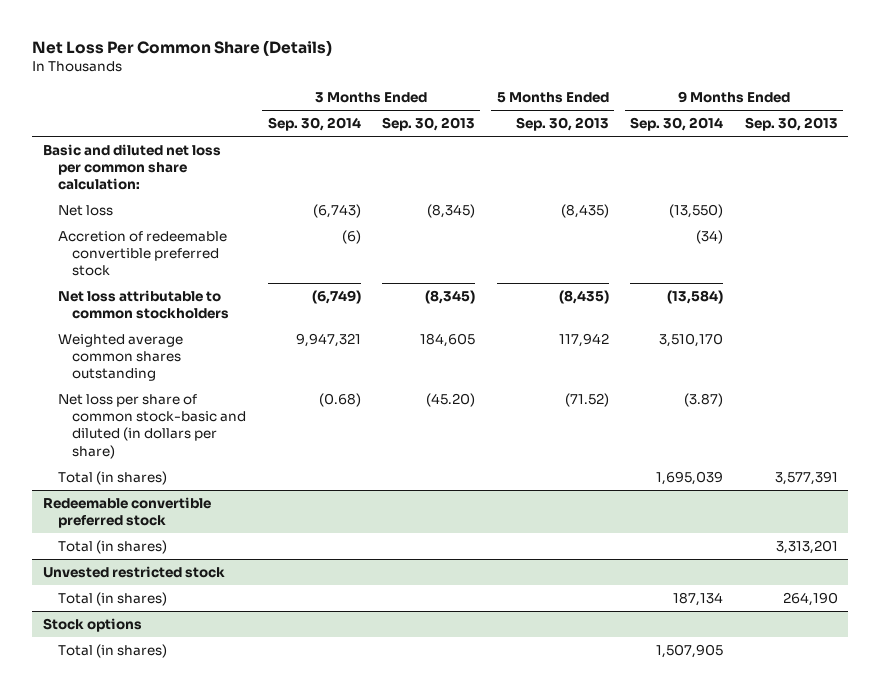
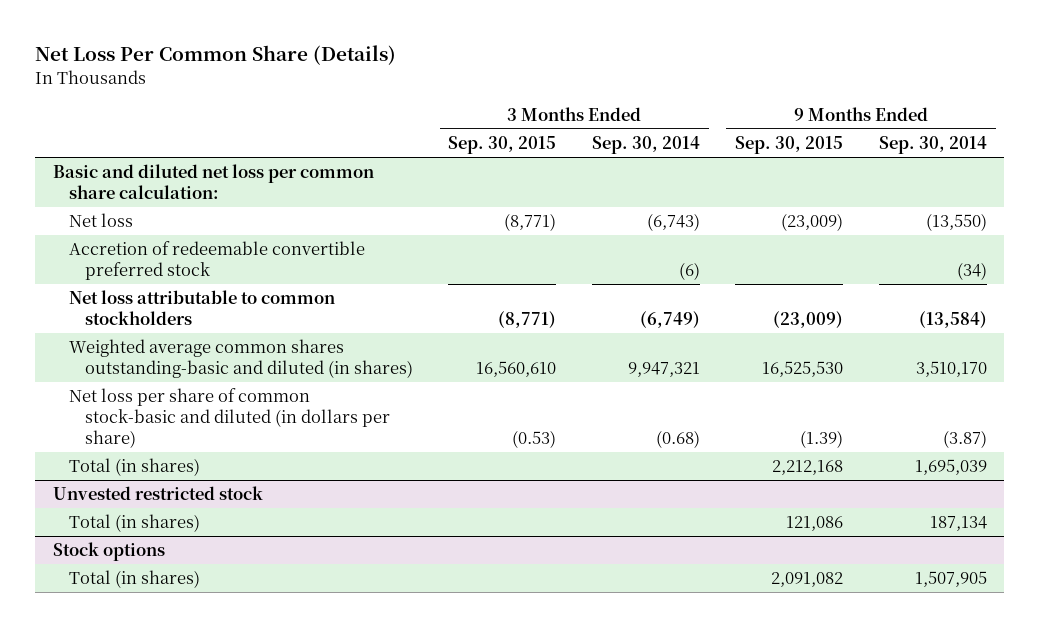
- | 3 Months Ended Sep. 30, 2014 | 3 Months Ended Sep. 30, 2013 | 5 Months Ended Sep. 30, 2013 | 9 Months Ended Sep. 30, 2014 | 9 Months Ended Sep. 30, 2013
+ | 3 Months Ended Sep. 30, 2015 | 3 Months Ended Sep. 30, 2014 | 9 Months Ended Sep. 30, 2015 | 9 Months Ended Sep. 30, 2014
- Weighted average common shares outstanding | 9,947,321 | 184,605 | 117,942 | 3,510,170 |
+ Weighted average common shares outstanding-basic and diluted (in shares) | 16,560,610 | 9,947,321 | 16,525,530 | 3,510,170
- Redeemable convertible preferred stock
- Total (in shares) | | | | | 3,313,201

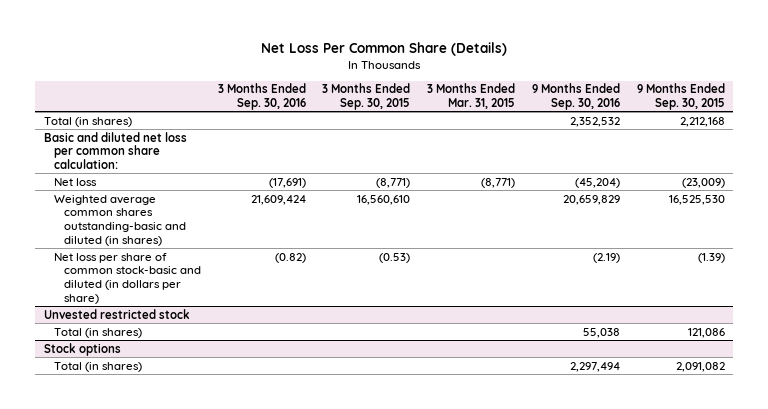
- | 3 Months Ended Sep. 30, 2015 | 3 Months Ended Sep. 30, 2014 | 9 Months Ended Sep. 30, 2015 | 9 Months Ended Sep. 30, 2014
+ | 3 Months Ended Sep. 30, 2016 | 3 Months Ended Sep. 30, 2015 | 3 Months Ended Mar. 31, 2015 | 9 Months Ended Sep. 30, 2016 | 9 Months Ended Sep. 30, 2015
moved up: Total (in shares) | | | | 2,352,532 | 2,212,168
- Accretion of redeemable convertible preferred stock | | (6) | | (34)
- Net loss attributable to common stockholders | (8,771) | (6,749) | (23,009) | (13,584)

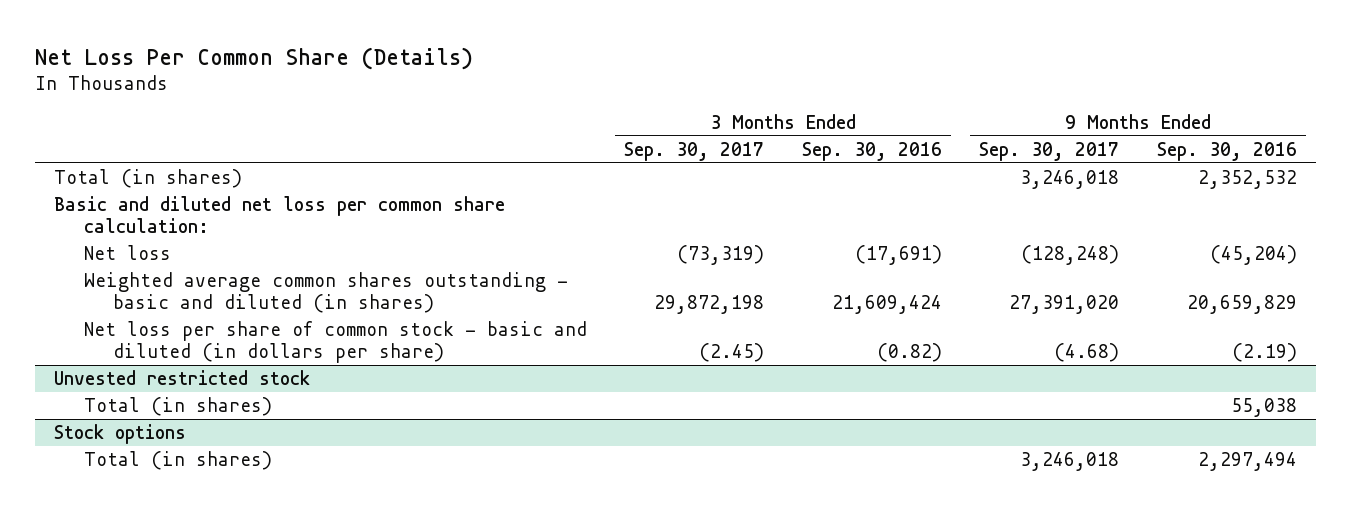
- | 3 Months Ended Sep. 30, 2016 | 3 Months Ended Sep. 30, 2015 | 3 Months Ended Mar. 31, 2015 | 9 Months Ended Sep. 30, 2016 | 9 Months Ended Sep. 30, 2015
+ | 3 Months Ended Sep. 30, 2017 | 3 Months Ended Sep. 30, 2016 | 9 Months Ended Sep. 30, 2017 | 9 Months Ended Sep. 30, 2016
- Weighted average common shares outstanding-basic and diluted (in shares) | 21,609,424 | 16,560,610 | | 20,659,829 | 16,525,530
- Net loss per share of common stock-basic and diluted (in dollars per share) | (0.82) | (0.53) | | (2.19) | (1.39)
+ Weighted average common shares outstanding - basic and diluted (in shares) | 29,872,198 | 21,609,424 | 27,391,020 | 20,659,829
+ Net loss per share of common stock - basic and diluted (in dollars per share) | (2.45) | (0.82) | (4.68) | (2.19)

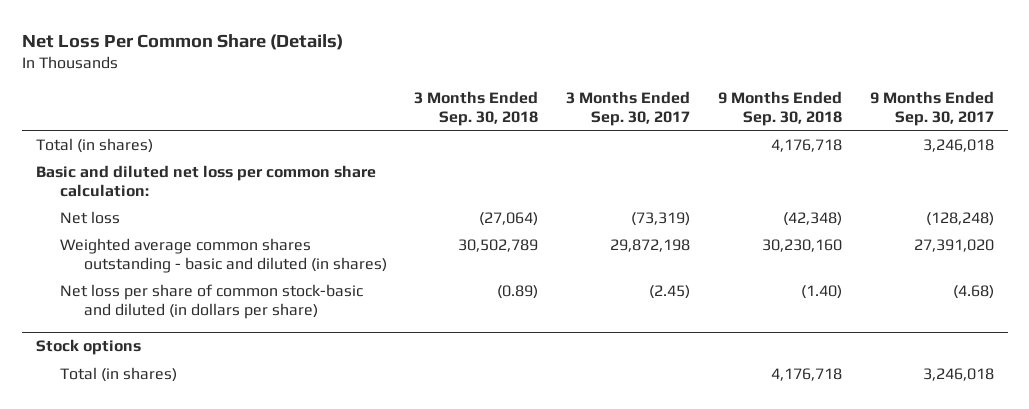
- | 3 Months Ended Sep. 30, 2017 | 3 Months Ended Sep. 30, 2016 | 9 Months Ended Sep. 30, 2017 | 9 Months Ended Sep. 30, 2016
+ | 3 Months Ended Sep. 30, 2018 | 3 Months Ended Sep. 30, 2017 | 9 Months Ended Sep. 30, 2018 | 9 Months Ended Sep. 30, 2017
- Net loss per share of common stock - basic and diluted (in dollars per share) | (2.45) | (0.82) | (4.68) | (2.19)
- Unvested restricted stock
- Total (in shares) | | | | 55,038
+ Net loss per share of common stock-basic and diluted (in dollars per share) | (0.89) | (2.45) | (1.40) | (4.68)

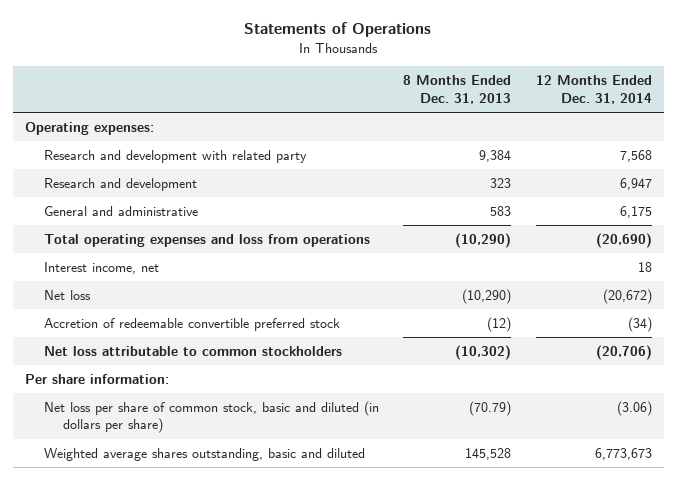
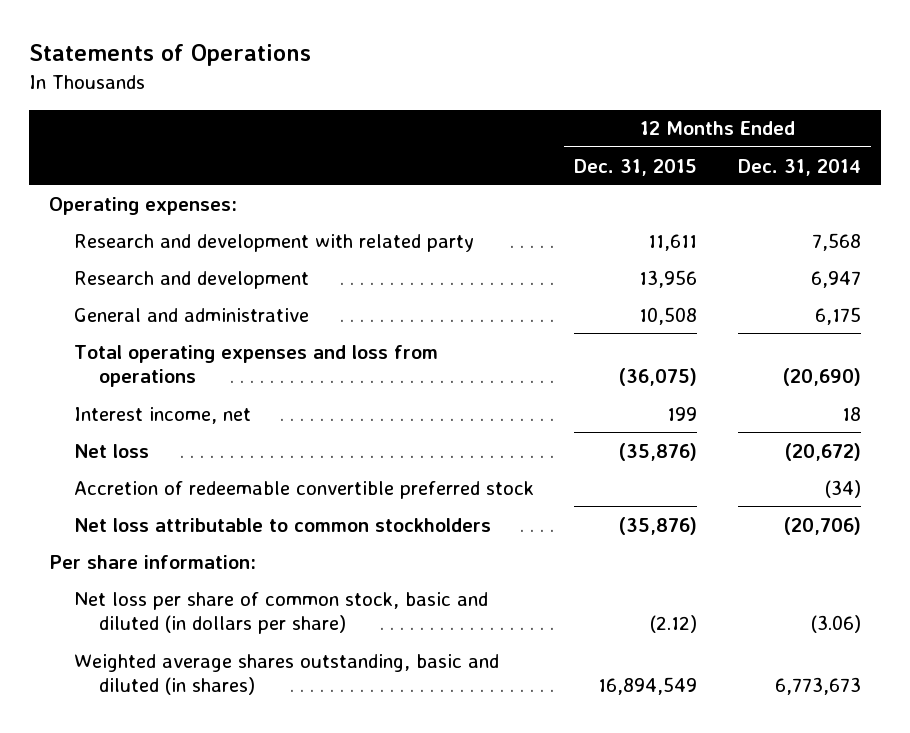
- | 8 Months Ended Dec. 31, 2013 | 12 Months Ended Dec. 31, 2014
+ | 12 Months Ended Dec. 31, 2015 | 12 Months Ended Dec. 31, 2014
- Weighted average shares outstanding, basic and diluted | 145,528 | 6,773,673
+ Weighted average shares outstanding, basic and diluted (in shares) | 16,894,549 | 6,773,673

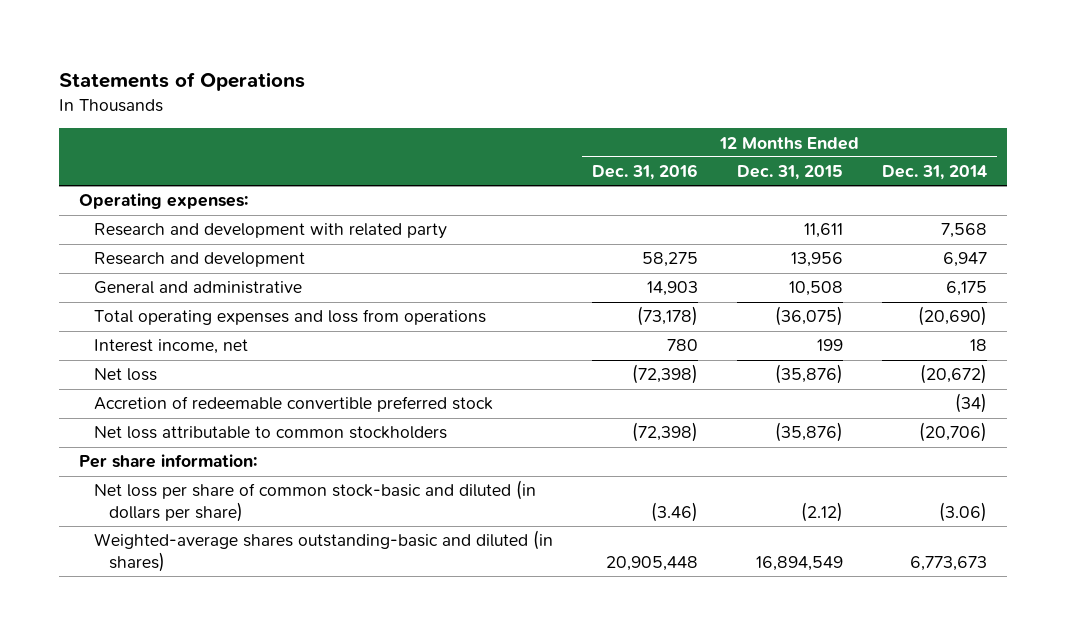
- | 12 Months Ended Dec. 31, 2015 | 12 Months Ended Dec. 31, 2014
+ | 12 Months Ended Dec. 31, 2016 | 12 Months Ended Dec. 31, 2015 | 12 Months Ended Dec. 31, 2014
- Net loss per share of common stock, basic and diluted (in dollars per share) | (2.12) | (3.06)
- Weighted average shares outstanding, basic and diluted (in shares) | 16,894,549 | 6,773,673
+ Net loss per share of common stock-basic and diluted (in dollars per share) | (3.46) | (2.12) | (3.06)
+ Weighted-average shares outstanding-basic and diluted (in shares) | 20,905,448 | 16,894,549 | 6,773,673

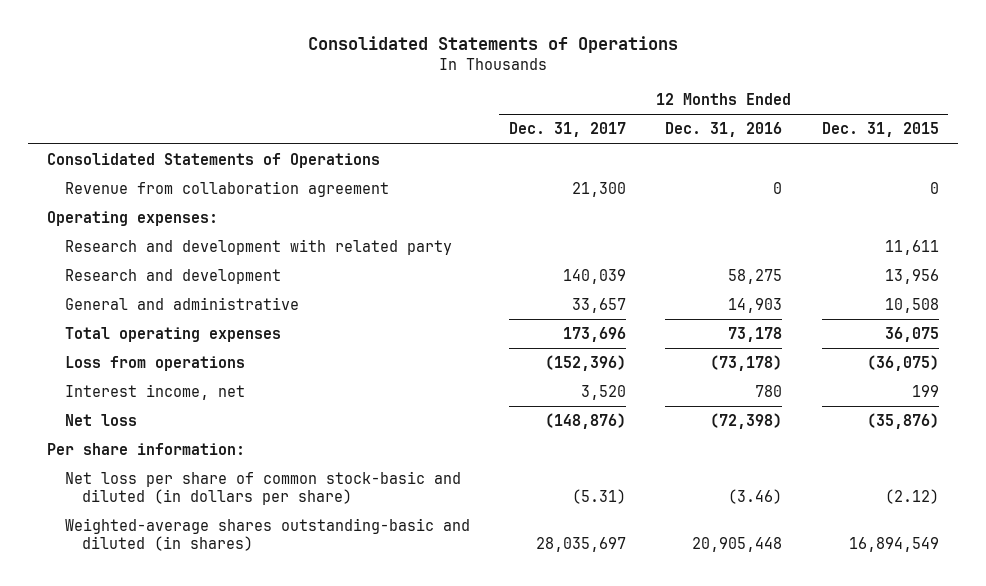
- Statements of Operations
+ Consolidated Statements of Operations
- | 12 Months Ended Dec. 31, 2016 | 12 Months Ended Dec. 31, 2015 | 12 Months Ended Dec. 31, 2014
+ | 12 Months Ended Dec. 31, 2017 | 12 Months Ended Dec. 31, 2016 | 12 Months Ended Dec. 31, 2015
+ Consolidated Statements of Operations
+ Revenue from collaboration agreement | 21,300 | 0 | 0
- Total operating expenses and loss from operations | (73,178) | (36,075) | (20,690)
+ Total operating expenses | 173,696 | 73,178 | 36,075
+ Loss from operations | (152,396) | (73,178) | (36,075)
- Accretion of redeemable convertible preferred stock | | | (34)
- Net loss attributable to common stockholders | (72,398) | (35,876) | (20,706)

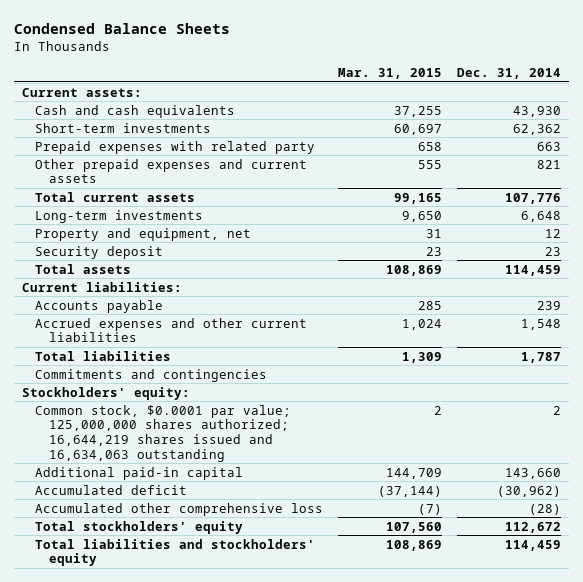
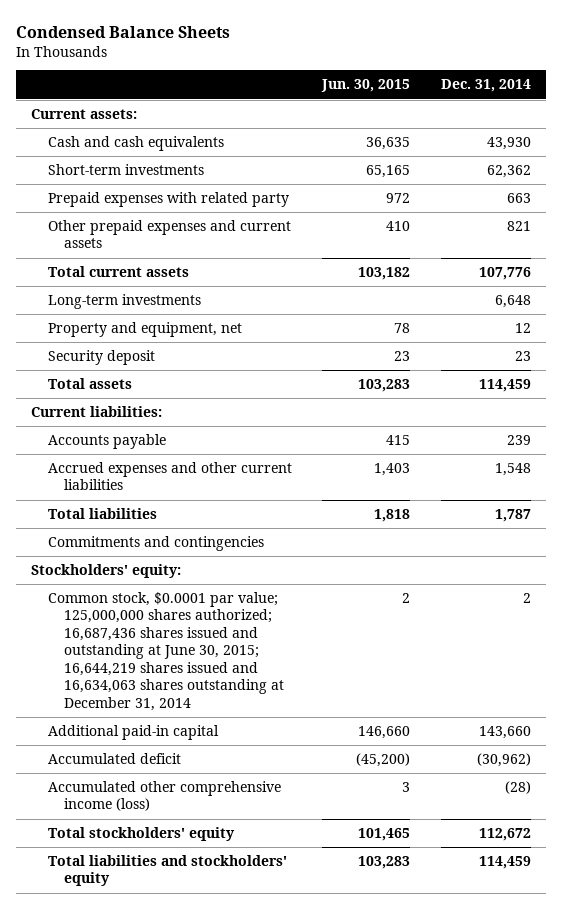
- | Mar. 31, 2015 | Dec. 31, 2014
+ | Jun. 30, 2015 | Dec. 31, 2014
- Common stock, $0.0001 par value; 125,000,000 shares authorized; 16,644,219 shares issued and 16,634,063 outstanding | 2 | 2
+ Common stock, $0.0001 par value; 125,000,000 shares authorized; 16,687,436 shares issued and outstanding at June 30, 2015; 16,644,219 shares issued and 16,634,063 shares outstanding at December 31, 2014 | 2 | 2
- Accumulated other comprehensive loss | (7) | (28)
+ Accumulated other comprehensive income (loss) | 3 | (28)

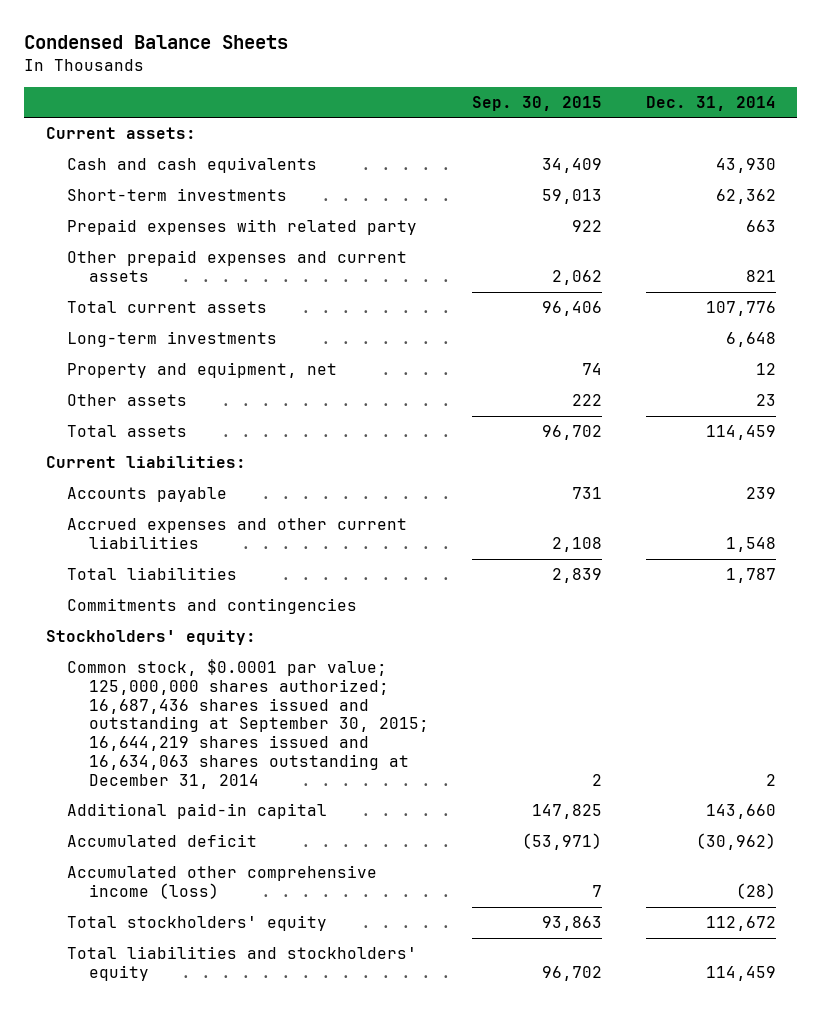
- | Jun. 30, 2015 | Dec. 31, 2014
+ | Sep. 30, 2015 | Dec. 31, 2014
- Security deposit | 23 | 23
+ Other assets | 222 | 23
- Common stock, $0.0001 par value; 125,000,000 shares authorized; 16,687,436 shares issued and outstanding at June 30, 2015; 16,644,219 shares issued and 16,634,063 shares outstanding at December 31, 2014 | 2 | 2
+ Common stock, $0.0001 par value; 125,000,000 shares authorized; 16,687,436 shares issued and outstanding at September 30, 2015; 16,644,219 shares issued and 16,634,063 shares outstanding at December 31, 2014 | 2 | 2

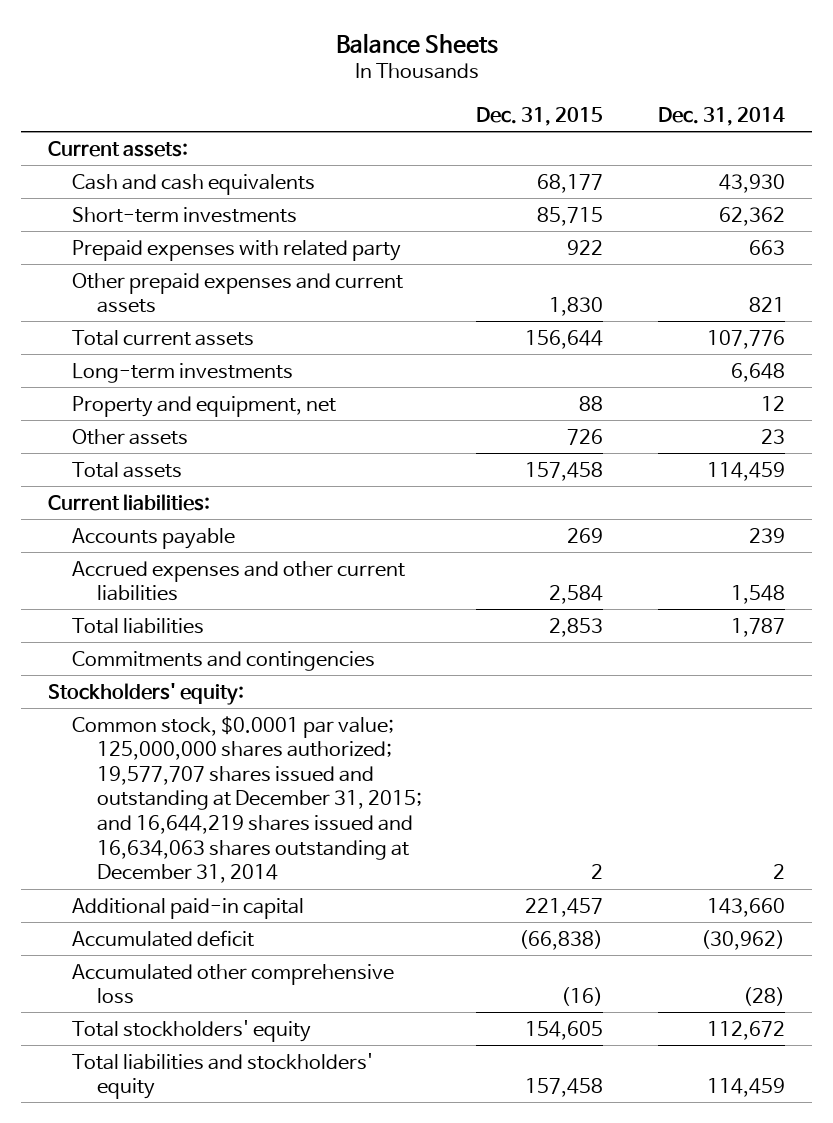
- Condensed Balance Sheets
+ Balance Sheets
- | Sep. 30, 2015 | Dec. 31, 2014
+ | Dec. 31, 2015 | Dec. 31, 2014
- Common stock, $0.0001 par value; 125,000,000 shares authorized; 16,687,436 shares issued and outstanding at September 30, 2015; 16,644,219 shares issued and 16,634,063 shares outstanding at December 31, 2014 | 2 | 2
+ Common stock, $0.0001 par value; 125,000,000 shares authorized; 19,577,707 shares issued and outstanding at December 31, 2015; and 16,644,219 shares issued and 16,634,063 shares outstanding at December 31, 2014 | 2 | 2
- Accumulated other comprehensive income (loss) | 7 | (28)
+ Accumulated other comprehensive loss | (16) | (28)

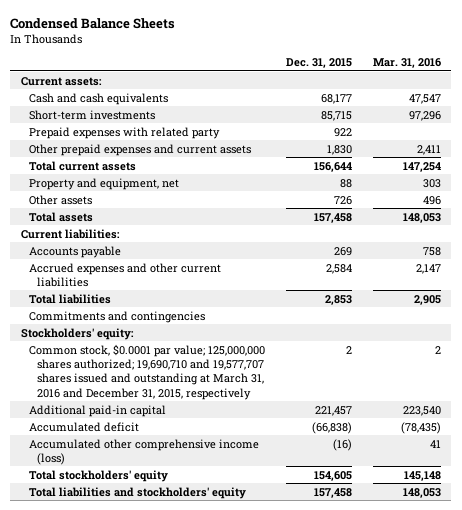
- Balance Sheets
+ Condensed Balance Sheets
- | Dec. 31, 2015 | Dec. 31, 2014
+ | Dec. 31, 2015 | Mar. 31, 2016
- Long-term investments | | 6,648
- Common stock, $0.0001 par value; 125,000,000 shares authorized; 19,577,707 shares issued and outstanding at December 31, 2015; and 16,644,219 shares issued and 16,634,063 shares outstanding at December 31, 2014 | 2 | 2
+ Common stock, $0.0001 par value; 125,000,000 shares authorized; 19,690,710 and 19,577,707 shares issued and outstanding at March 31, 2016 and December 31, 2015, respectively | 2 | 2
- Accumulated other comprehensive loss | (16) | (28)
+ Accumulated other comprehensive income (loss) | (16) | 41

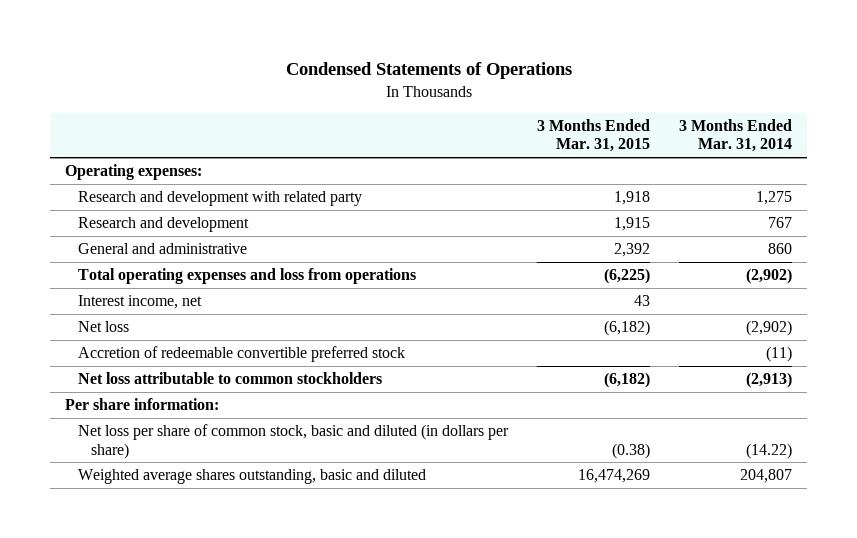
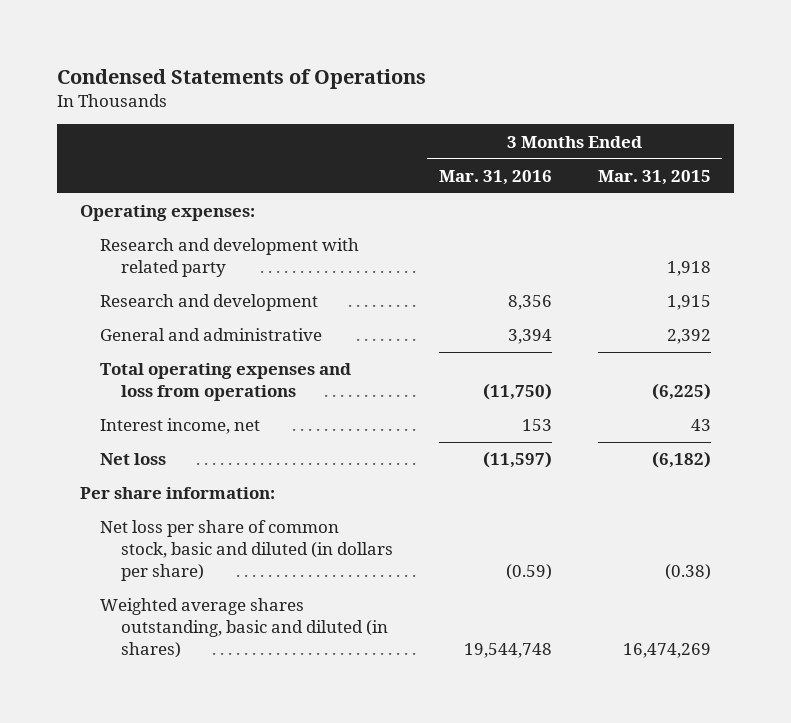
- | 3 Months Ended Mar. 31, 2015 | 3 Months Ended Mar. 31, 2014
+ | 3 Months Ended Mar. 31, 2016 | 3 Months Ended Mar. 31, 2015
- Accretion of redeemable convertible preferred stock | | (11)
- Net loss attributable to common stockholders | (6,182) | (2,913)
- Weighted average shares outstanding, basic and diluted | 16,474,269 | 204,807
+ Weighted average shares outstanding, basic and diluted (in shares) | 19,544,748 | 16,474,269

